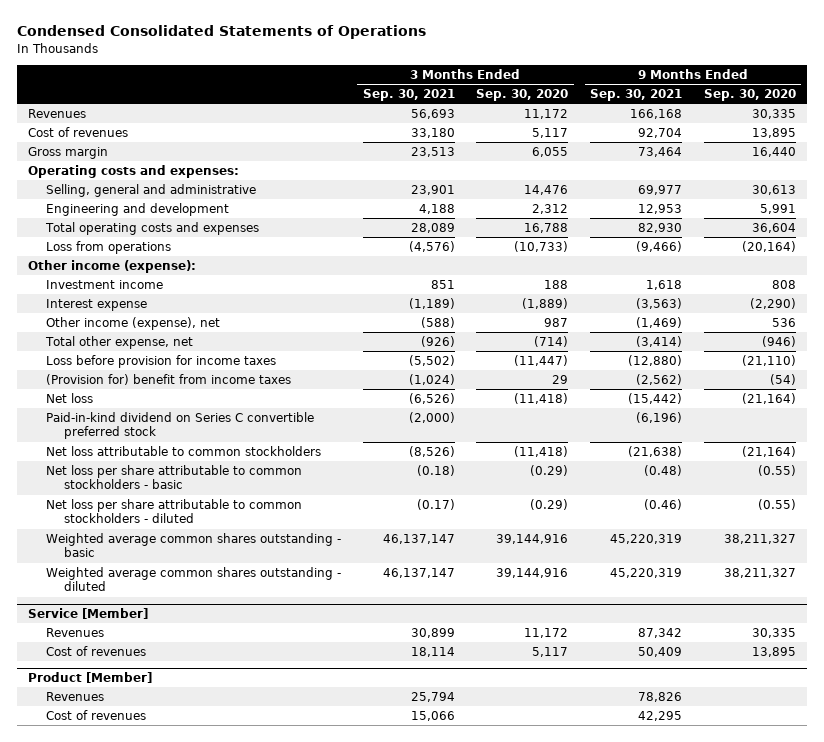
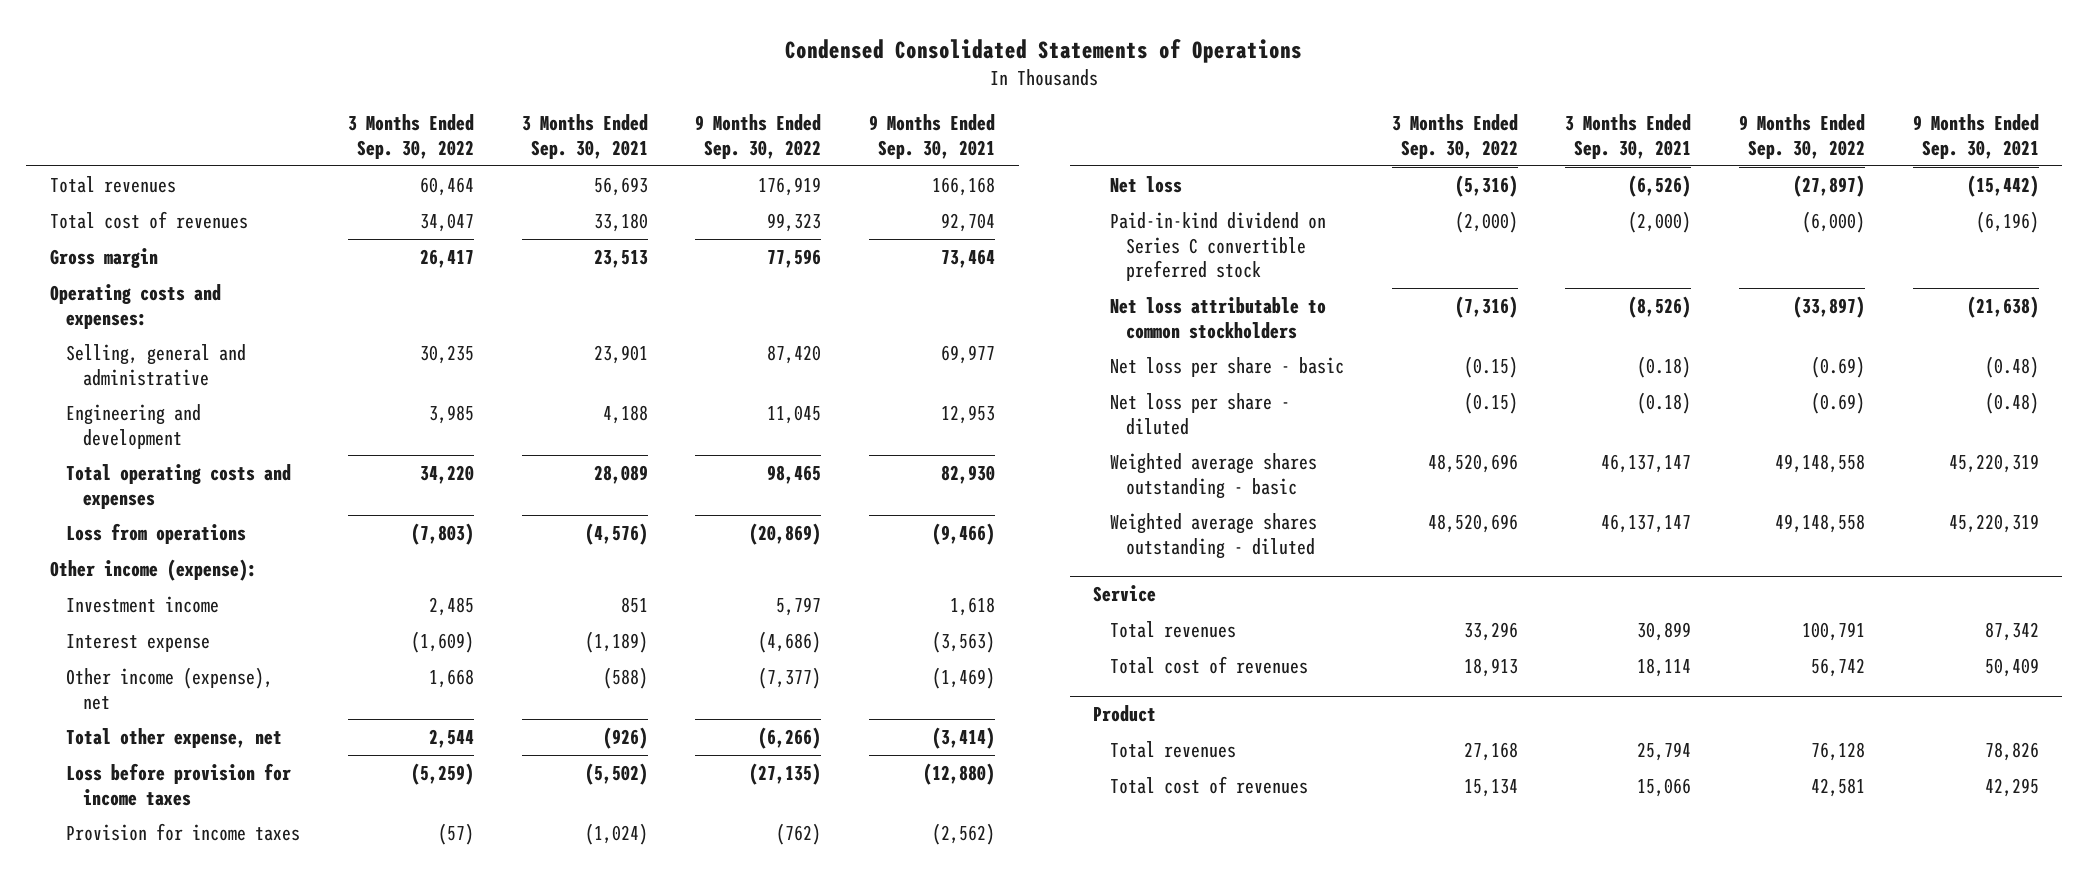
- | 3 Months Ended Sep. 30, 2021 | 3 Months Ended Sep. 30, 2020 | 9 Months Ended Sep. 30, 2021 | 9 Months Ended Sep. 30, 2020
+ | 3 Months Ended Sep. 30, 2022 | 3 Months Ended Sep. 30, 2021 | 9 Months Ended Sep. 30, 2022 | 9 Months Ended Sep. 30, 2021
- Revenues | 56,693 | 11,172 | 166,168 | 30,335
- Cost of revenues | 33,180 | 5,117 | 92,704 | 13,895
+ Total revenues | 60,464 | 56,693 | 176,919 | 166,168
+ Total cost of revenues | 34,047 | 33,180 | 99,323 | 92,704
- (Provision for) benefit from income taxes | (1,024) | 29 | (2,562) | (54)
+ Provision for income taxes | (57) | (1,024) | (762) | (2,562)
- Net loss per share attributable to common stockholders - basic | (0.18) | (0.29) | (0.48) | (0.55)
- Net loss per share attributable to common stockholders - diluted | (0.17) | (0.29) | (0.46) | (0.55)
- Weighted average common shares outstanding - basic | 46,137,147 | 39,144,916 | 45,220,319 | 38,211,327
- Weighted average common shares outstanding - diluted | 46,137,147 | 39,144,916 | 45,220,319 | 38,211,327
- Service [Member]
- Revenues | 30,899 | 11,172 | 87,342 | 30,335
- Cost of revenues | 18,114 | 5,117 | 50,409 | 13,895
- Product [Member]
- Revenues | 25,794 | | 78,826 |
- Cost of revenues | 15,066 | | 42,295 |
+ Net loss per share - basic | (0.15) | (0.18) | (0.69) | (0.48)
+ Net loss per share - diluted | (0.15) | (0.18) | (0.69) | (0.48)
+ Weighted average shares outstanding - basic | 48,520,696 | 46,137,147 | 49,148,558 | 45,220,319
+ Weighted average shares outstanding - diluted | 48,520,696 | 46,137,147 | 49,148,558 | 45,220,319
+ Service
+ Total revenues | 33,296 | 30,899 | 100,791 | 87,342
+ Total cost of revenues | 18,913 | 18,114 | 56,742 | 50,409
+ Product
+ Total revenues | 27,168 | 25,794 | 76,128 | 78,826
+ Total cost of revenues | 15,134 | 15,066 | 42,581 | 42,295

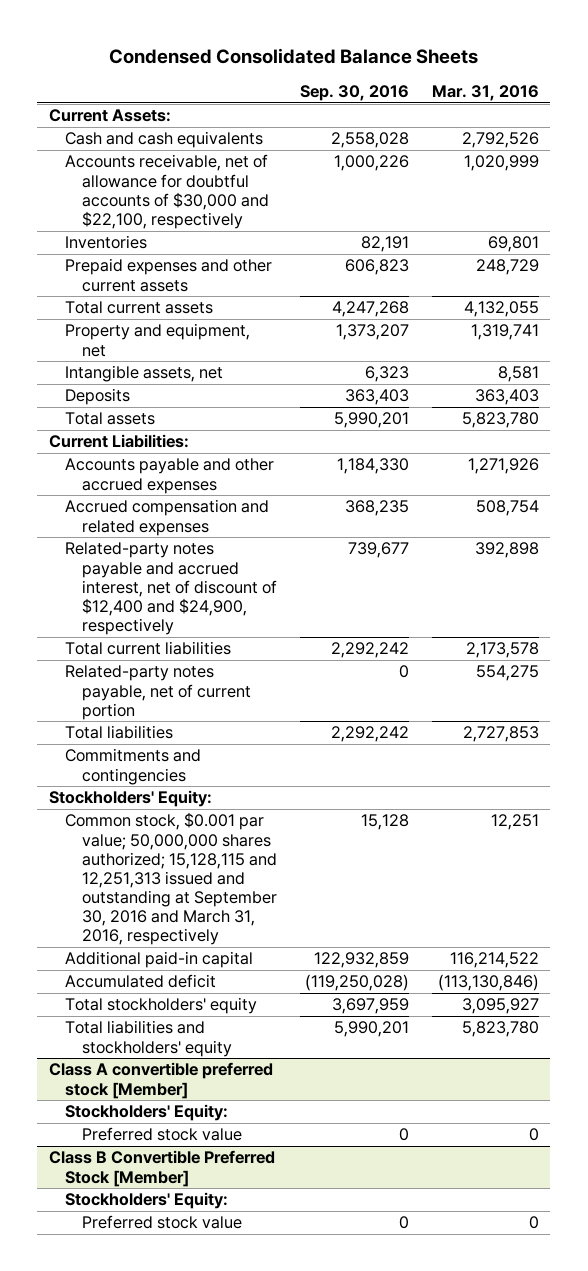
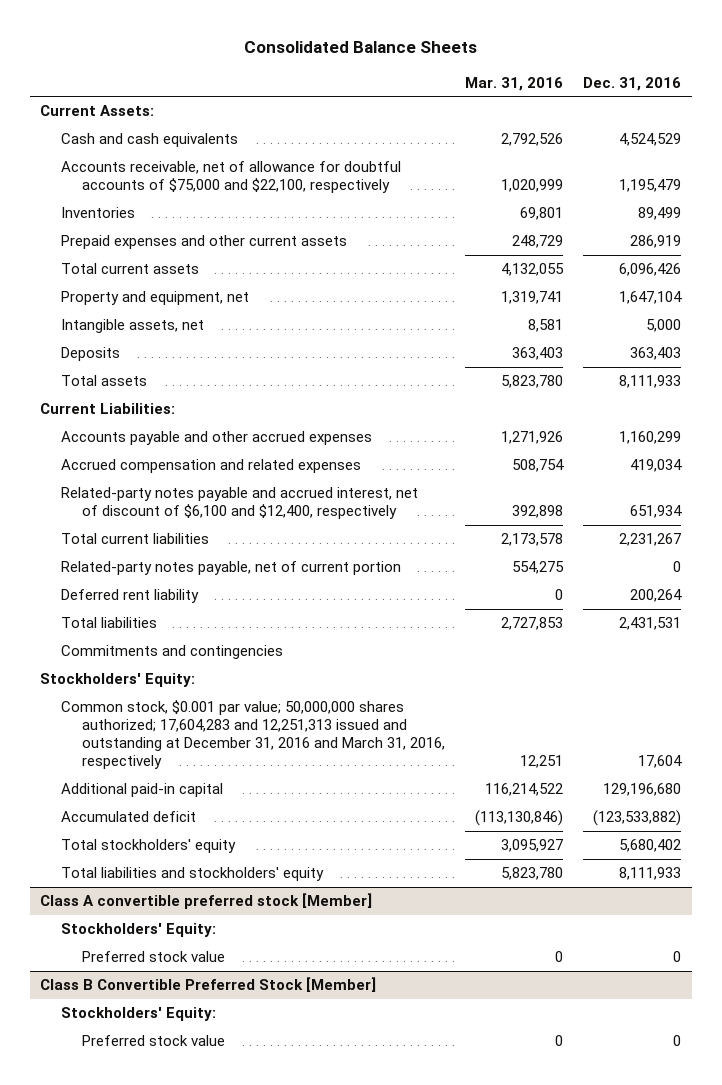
- Condensed Consolidated Balance Sheets
+ Consolidated Balance Sheets
- | Sep. 30, 2016 | Mar. 31, 2016
+ | Mar. 31, 2016 | Dec. 31, 2016
- Accounts receivable, net of allowance for doubtful accounts of $30,000 and $22,100, respectively | 1,000,226 | 1,020,999
+ Accounts receivable, net of allowance for doubtful accounts of $75,000 and $22,100, respectively | 1,020,999 | 1,195,479
- Related-party notes payable and accrued interest, net of discount of $12,400 and $24,900, respectively | 739,677 | 392,898
+ Related-party notes payable and accrued interest, net of discount of $6,100 and $12,400, respectively | 392,898 | 651,934
+ Deferred rent liability | 0 | 200,264
- Common stock, $0.001 par value; 50,000,000 shares authorized; 15,128,115 and 12,251,313 issued and outstanding at September 30, 2016 and March 31, 2016, respectively | 15,128 | 12,251
+ Common stock, $0.001 par value; 50,000,000 shares authorized; 17,604,283 and 12,251,313 issued and outstanding at December 31, 2016 and March 31, 2016, respectively | 12,251 | 17,604

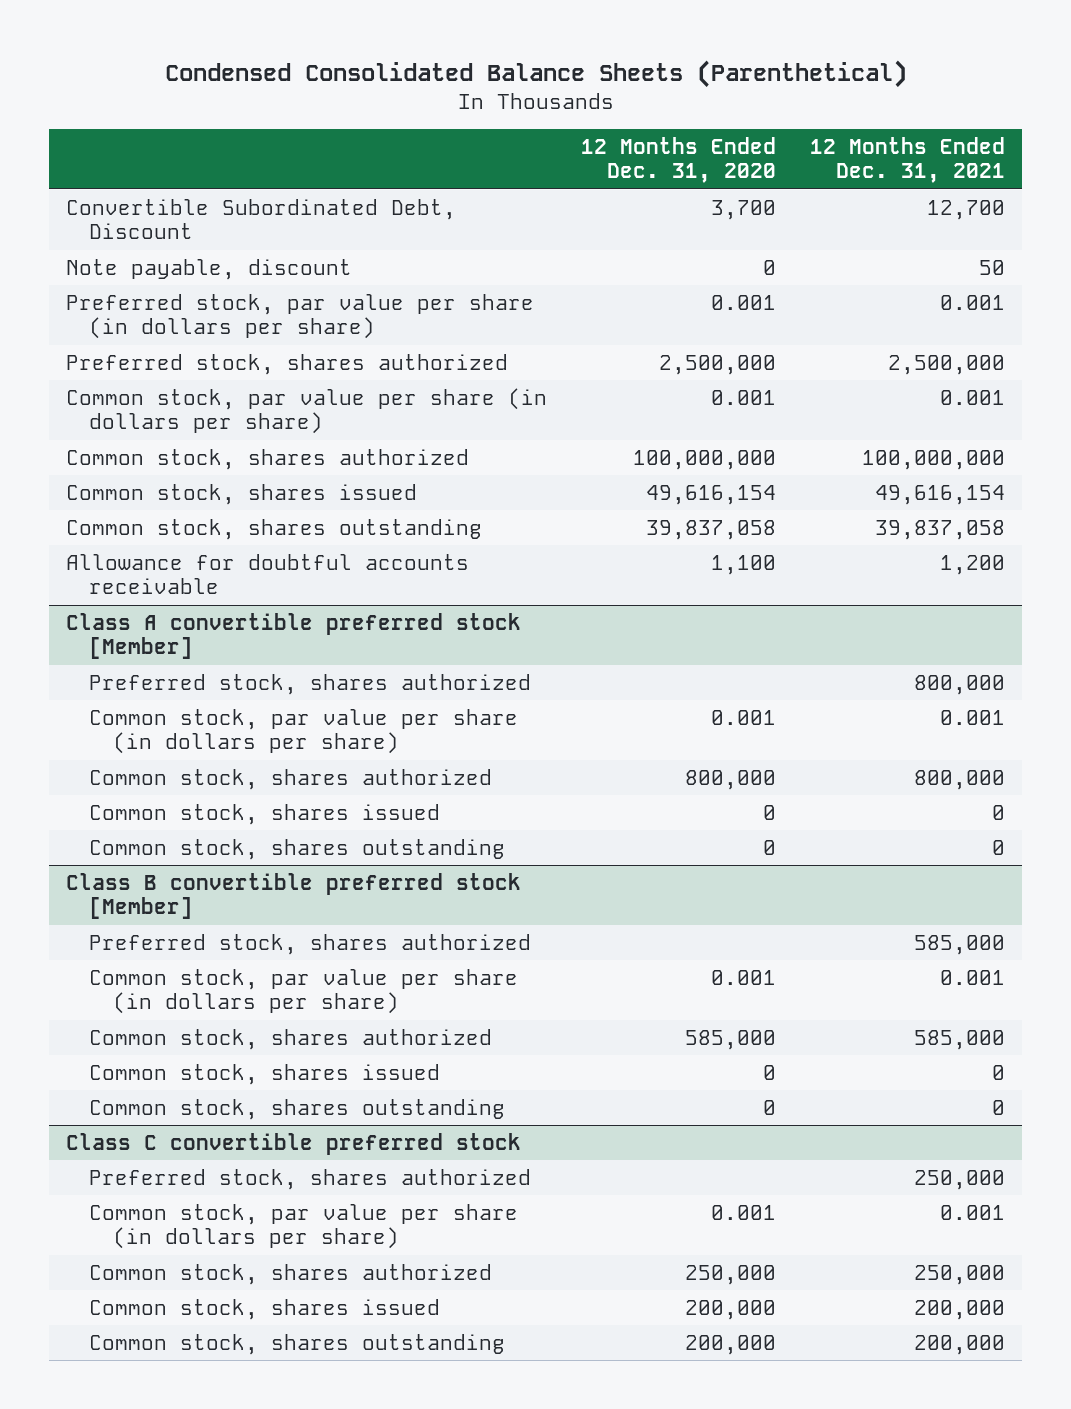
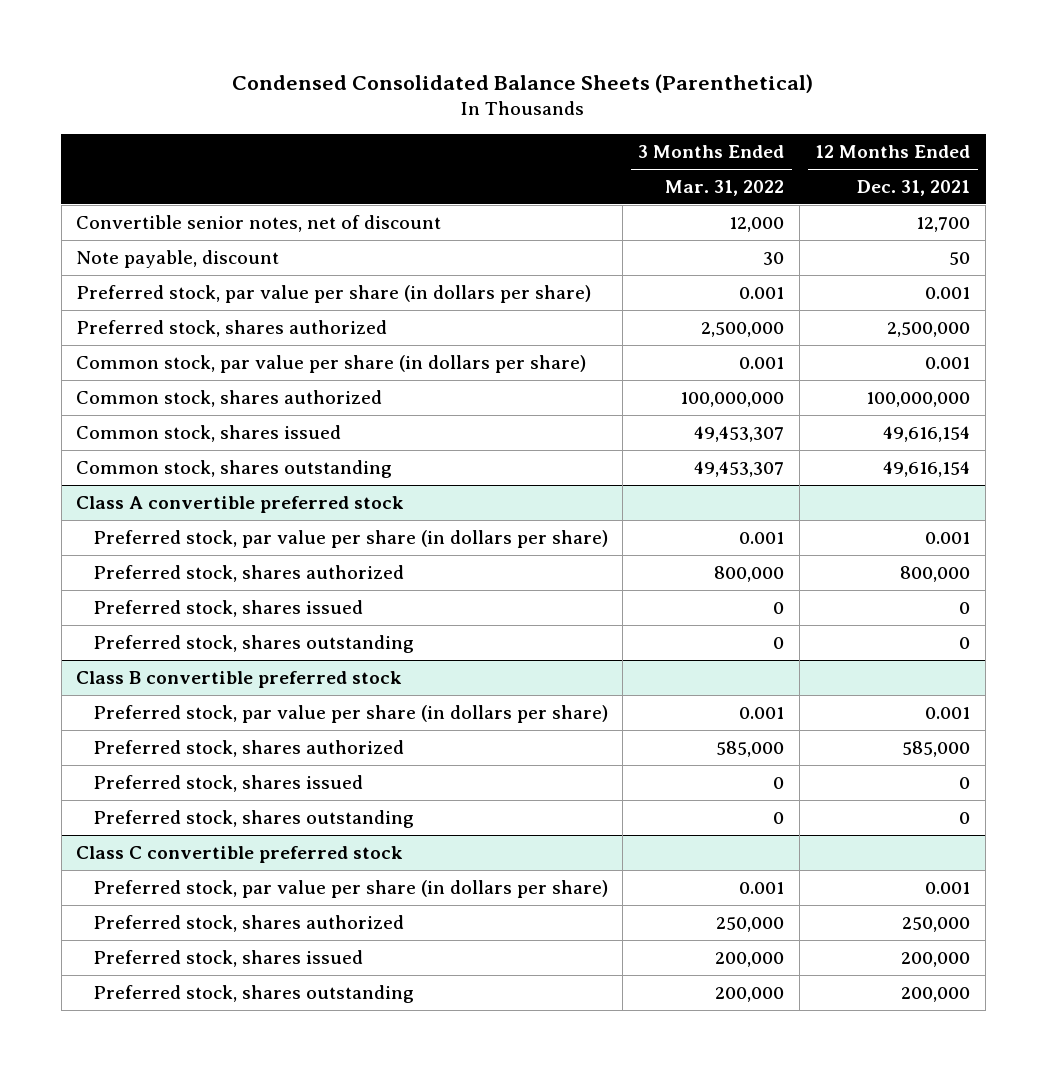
- | 12 Months Ended Dec. 31, 2020 | 12 Months Ended Dec. 31, 2021
+ | 3 Months Ended Mar. 31, 2022 | 12 Months Ended Dec. 31, 2021
- Convertible Subordinated Debt, Discount | 3,700 | 12,700
+ Convertible senior notes, net of discount | 12,000 | 12,700
- Common stock, shares outstanding | 39,837,058 | 39,837,058
- Allowance for doubtful accounts receivable | 1,100 | 1,200
- Class A convertible preferred stock [Member]
+ Common stock, shares outstanding | 49,453,307 | 49,616,154
+ Class A convertible preferred stock
+ Preferred stock, par value per share (in dollars per share) | 0.001 | 0.001
- Common stock, par value per share (in dollars per share) | 0.001 | 0.001
- Common stock, shares authorized | 800,000 | 800,000
- Common stock, shares issued | 0 | 0
- Common stock, shares outstanding | 0 | 0
- Class B convertible preferred stock [Member]
+ Preferred stock, shares issued | 0 | 0
+ Preferred stock, shares outstanding | 0 | 0
+ Class B convertible preferred stock
+ Preferred stock, par value per share (in dollars per share) | 0.001 | 0.001
- Common stock, par value per share (in dollars per share) | 0.001 | 0.001
- Common stock, shares authorized | 585,000 | 585,000
- Common stock, shares issued | 0 | 0
- Common stock, shares outstanding | 0 | 0
+ Preferred stock, shares issued | 0 | 0
+ Preferred stock, shares outstanding | 0 | 0
@ Class C convertible preferred stock
+ Preferred stock, par value per share (in dollars per share) | 0.001 | 0.001
- Common stock, par value per share (in dollars per share) | 0.001 | 0.001
- Common stock, shares authorized | 250,000 | 250,000
- Common stock, shares issued | 200,000 | 200,000
- Common stock, shares outstanding | 200,000 | 200,000
+ Preferred stock, shares issued | 200,000 | 200,000
+ Preferred stock, shares outstanding | 200,000 | 200,000

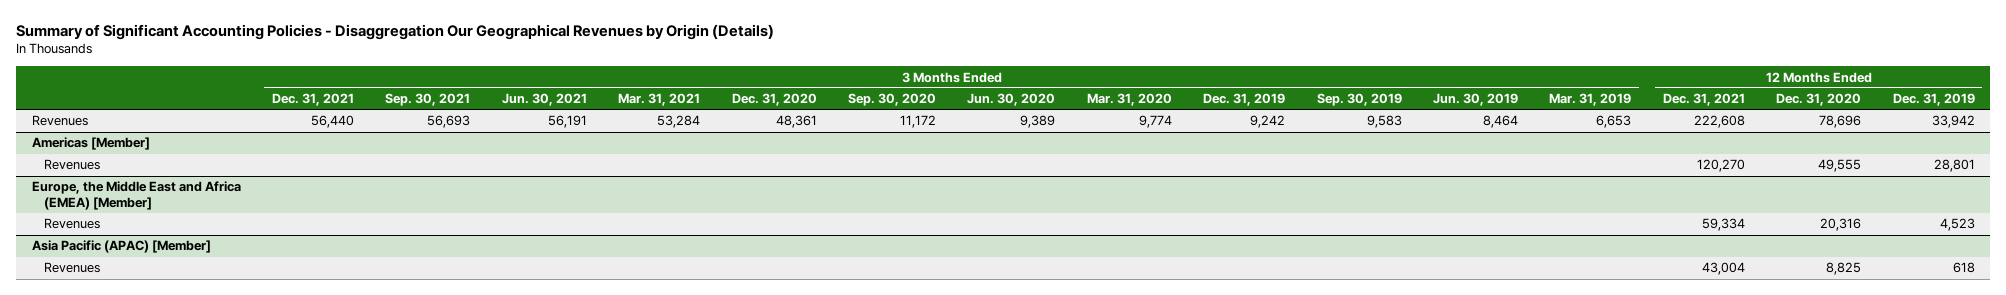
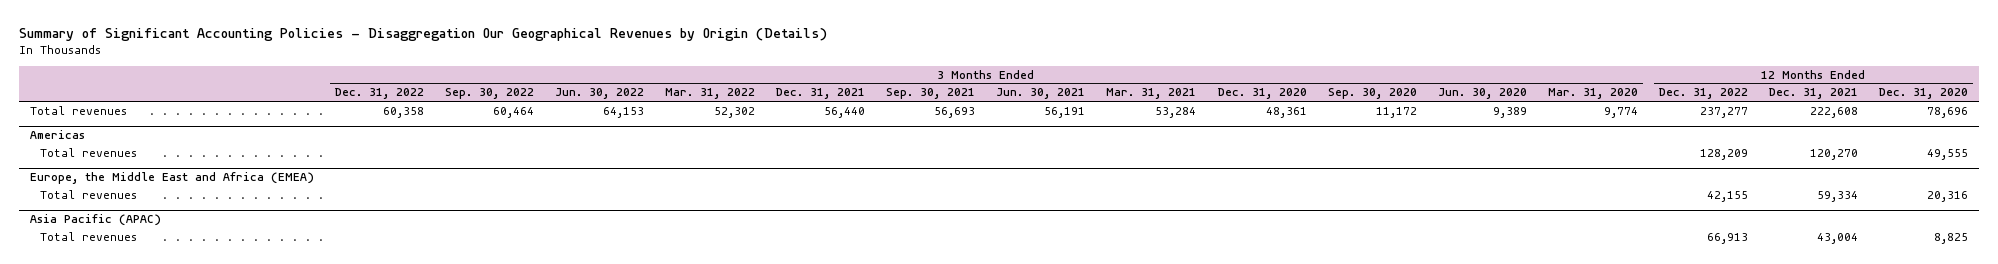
- | 3 Months Ended Dec. 31, 2021 | 3 Months Ended Sep. 30, 2021 | 3 Months Ended Jun. 30, 2021 | 3 Months Ended Mar. 31, 2021 | 3 Months Ended Dec. 31, 2020 | 3 Months Ended Sep. 30, 2020 | 3 Months Ended Jun. 30, 2020 | 3 Months Ended Mar. 31, 2020 | 3 Months Ended Dec. 31, 2019 | 3 Months Ended Sep. 30, 2019 | 3 Months Ended Jun. 30, 2019 | 3 Months Ended Mar. 31, 2019 | 12 Months Ended Dec. 31, 2021 | 12 Months Ended Dec. 31, 2020 | 12 Months Ended Dec. 31, 2019
+ | 3 Months Ended Dec. 31, 2022 | 3 Months Ended Sep. 30, 2022 | 3 Months Ended Jun. 30, 2022 | 3 Months Ended Mar. 31, 2022 | 3 Months Ended Dec. 31, 2021 | 3 Months Ended Sep. 30, 2021 | 3 Months Ended Jun. 30, 2021 | 3 Months Ended Mar. 31, 2021 | 3 Months Ended Dec. 31, 2020 | 3 Months Ended Sep. 30, 2020 | 3 Months Ended Jun. 30, 2020 | 3 Months Ended Mar. 31, 2020 | 12 Months Ended Dec. 31, 2022 | 12 Months Ended Dec. 31, 2021 | 12 Months Ended Dec. 31, 2020
- Revenues | 56,440 | 56,693 | 56,191 | 53,284 | 48,361 | 11,172 | 9,389 | 9,774 | 9,242 | 9,583 | 8,464 | 6,653 | 222,608 | 78,696 | 33,942
- Americas [Member]
- Revenues | | | | | | | | | | | | | 120,270 | 49,555 | 28,801
- Europe, the Middle East and Africa (EMEA) [Member]
- Revenues | | | | | | | | | | | | | 59,334 | 20,316 | 4,523
- Asia Pacific (APAC) [Member]
- Revenues | | | | | | | | | | | | | 43,004 | 8,825 | 618
+ Total revenues | 60,358 | 60,464 | 64,153 | 52,302 | 56,440 | 56,693 | 56,191 | 53,284 | 48,361 | 11,172 | 9,389 | 9,774 | 237,277 | 222,608 | 78,696
+ Americas
+ Total revenues | | | | | | | | | | | | | 128,209 | 120,270 | 49,555
+ Europe, the Middle East and Africa (EMEA)
+ Total revenues | | | | | | | | | | | | | 42,155 | 59,334 | 20,316
+ Asia Pacific (APAC)
+ Total revenues | | | | | | | | | | | | | 66,913 | 43,004 | 8,825

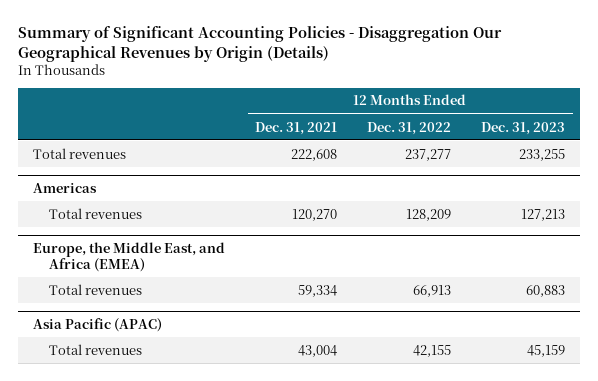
- | 3 Months Ended Dec. 31, 2022 | 3 Months Ended Sep. 30, 2022 | 3 Months Ended Jun. 30, 2022 | 3 Months Ended Mar. 31, 2022 | 3 Months Ended Dec. 31, 2021 | 3 Months Ended Sep. 30, 2021 | 3 Months Ended Jun. 30, 2021 | 3 Months Ended Mar. 31, 2021 | 3 Months Ended Dec. 31, 2020 | 3 Months Ended Sep. 30, 2020 | 3 Months Ended Jun. 30, 2020 | 3 Months Ended Mar. 31, 2020 | 12 Months Ended Dec. 31, 2022 | 12 Months Ended Dec. 31, 2021 | 12 Months Ended Dec. 31, 2020
+ | 12 Months Ended Dec. 31, 2021 | 12 Months Ended Dec. 31, 2022 | 12 Months Ended Dec. 31, 2023
- Europe, the Middle East and Africa (EMEA)
- Total revenues | | | | | | | | | | | | | 42,155 | 59,334 | 20,316
+ Europe, the Middle East, and Africa (EMEA)
+ Total revenues | 59,334 | 66,913 | 60,883
@ Asia Pacific (APAC)
- Total revenues | | | | | | | | | | | | | 66,913 | 43,004 | 8,825
+ Total revenues | 43,004 | 42,155 | 45,159

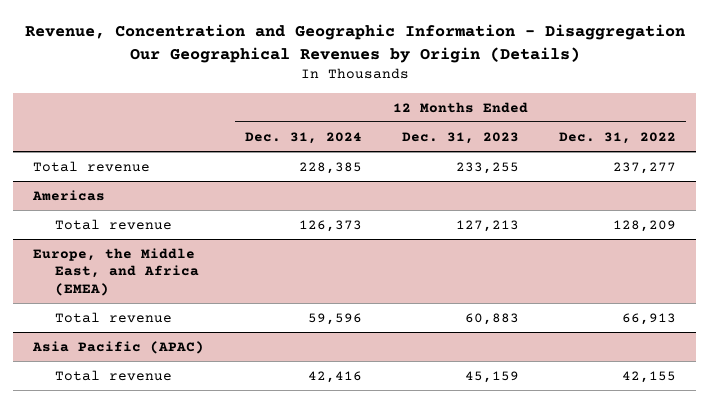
- Summary of Significant Accounting Policies - Disaggregation Our Geographical Revenues by Origin (Details)
+ Revenue, Concentration and Geographic Information - Disaggregation Our Geographical Revenues by Origin (Details)
- | 12 Months Ended Dec. 31, 2021 | 12 Months Ended Dec. 31, 2022 | 12 Months Ended Dec. 31, 2023
+ | 12 Months Ended Dec. 31, 2024 | 12 Months Ended Dec. 31, 2023 | 12 Months Ended Dec. 31, 2022
- Total revenues | 222,608 | 237,277 | 233,255
+ Total revenue | 228,385 | 233,255 | 237,277
@ Americas
- Total revenues | 120,270 | 128,209 | 127,213
+ Total revenue | 126,373 | 127,213 | 128,209
@ Europe, the Middle East, and Africa (EMEA)
- Total revenues | 59,334 | 66,913 | 60,883
+ Total revenue | 59,596 | 60,883 | 66,913
@ Asia Pacific (APAC)
- Total revenues | 43,004 | 42,155 | 45,159
+ Total revenue | 42,416 | 45,159 | 42,155

